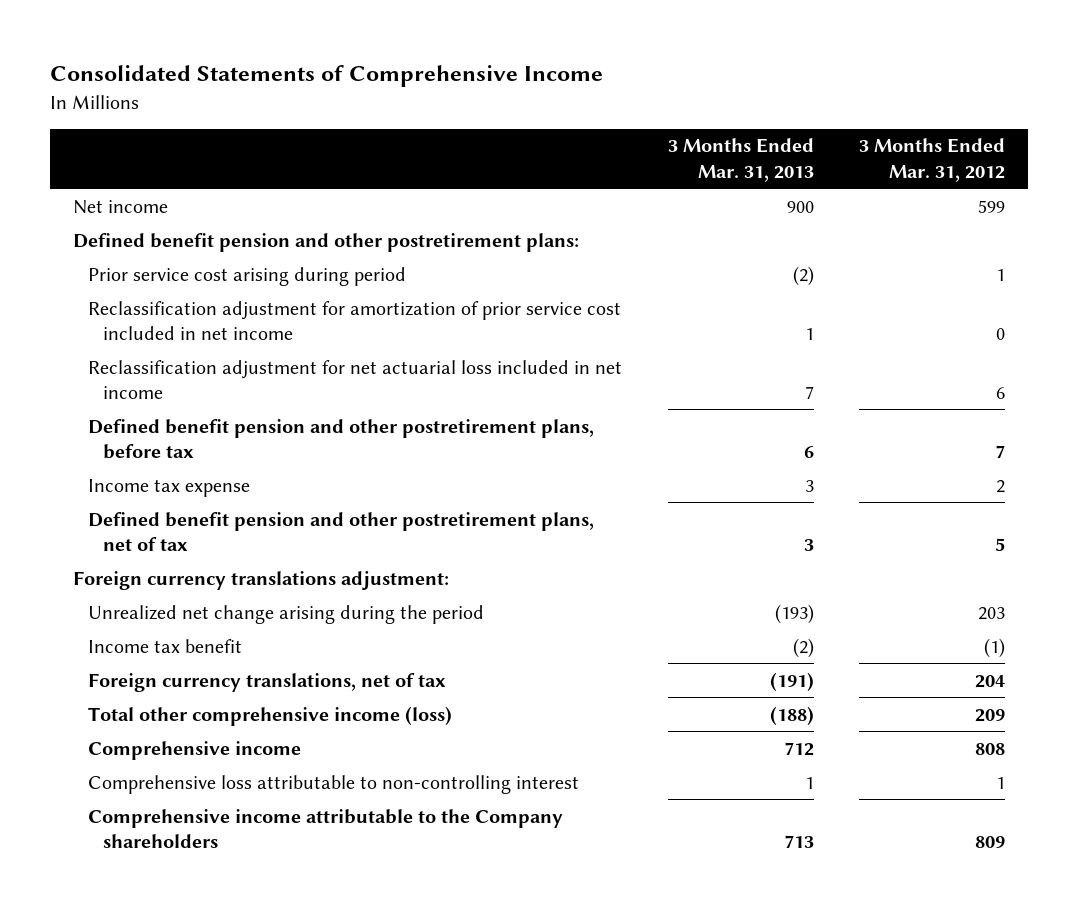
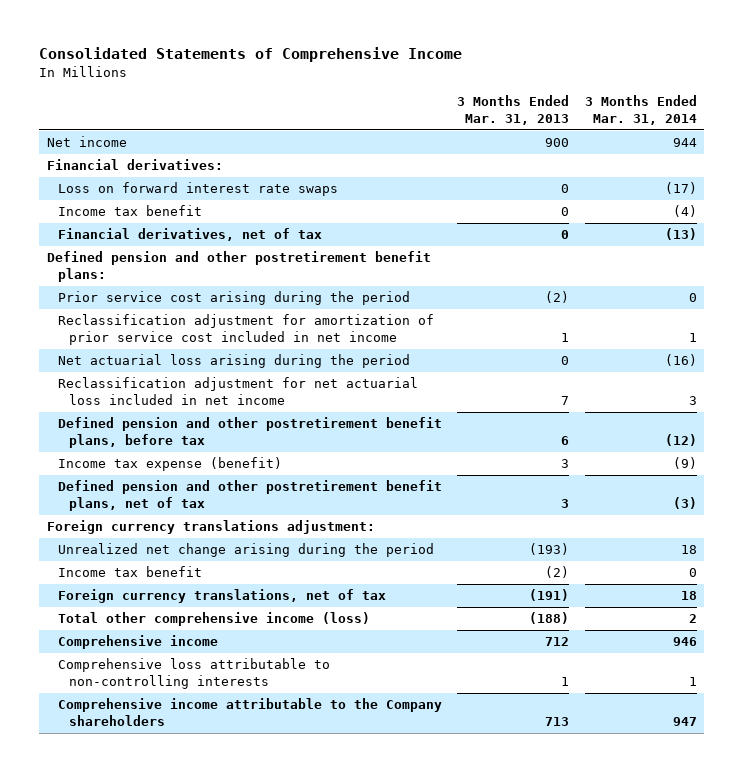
- | 3 Months Ended Mar. 31, 2013 | 3 Months Ended Mar. 31, 2012
+ | 3 Months Ended Mar. 31, 2013 | 3 Months Ended Mar. 31, 2014
- Defined benefit pension and other postretirement plans:
- Prior service cost arising during period | (2) | 1
+ Financial derivatives:
+ Loss on forward interest rate swaps | 0 | (17)
+ Income tax benefit | 0 | (4)
+ Financial derivatives, net of tax | 0 | (13)
+ Defined pension and other postretirement benefit plans:
+ Prior service cost arising during the period | (2) | 0
+ Net actuarial loss arising during the period | 0 | (16)
- Defined benefit pension and other postretirement plans, before tax | 6 | 7
- Income tax expense | 3 | 2
- Defined benefit pension and other postretirement plans, net of tax | 3 | 5
+ Defined pension and other postretirement benefit plans, before tax | 6 | (12)
+ Income tax expense (benefit) | 3 | (9)
+ Defined pension and other postretirement benefit plans, net of tax | 3 | (3)
- Comprehensive loss attributable to non-controlling interest | 1 | 1
+ Comprehensive loss attributable to non-controlling interests | 1 | 1

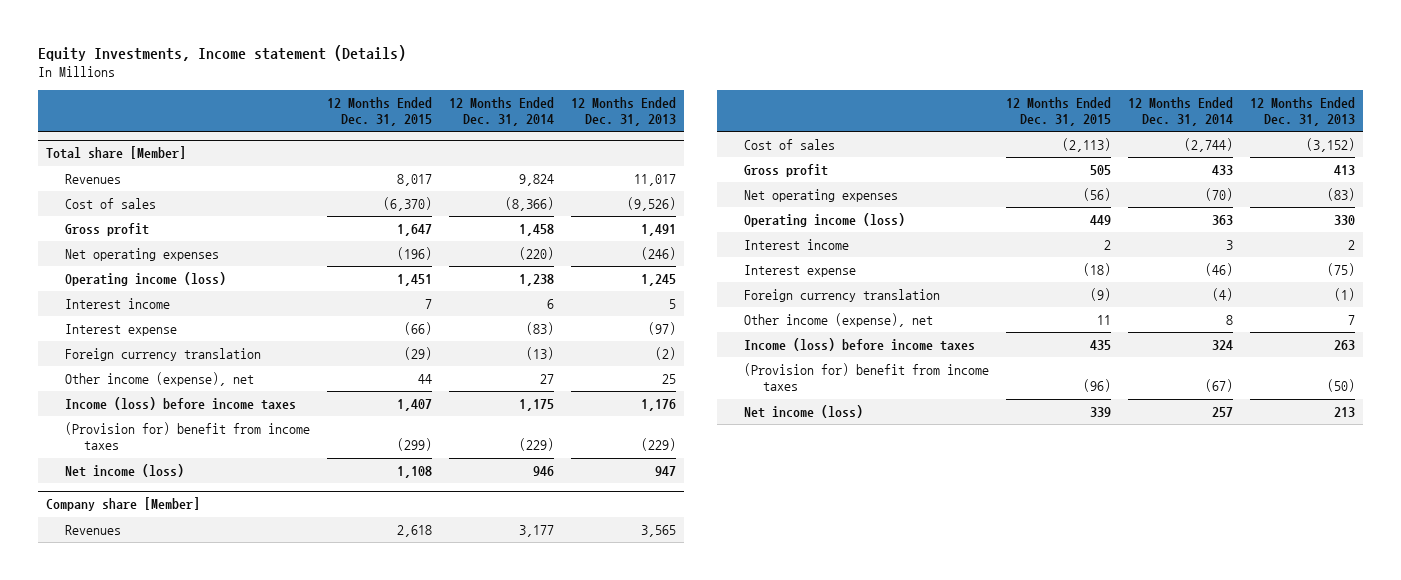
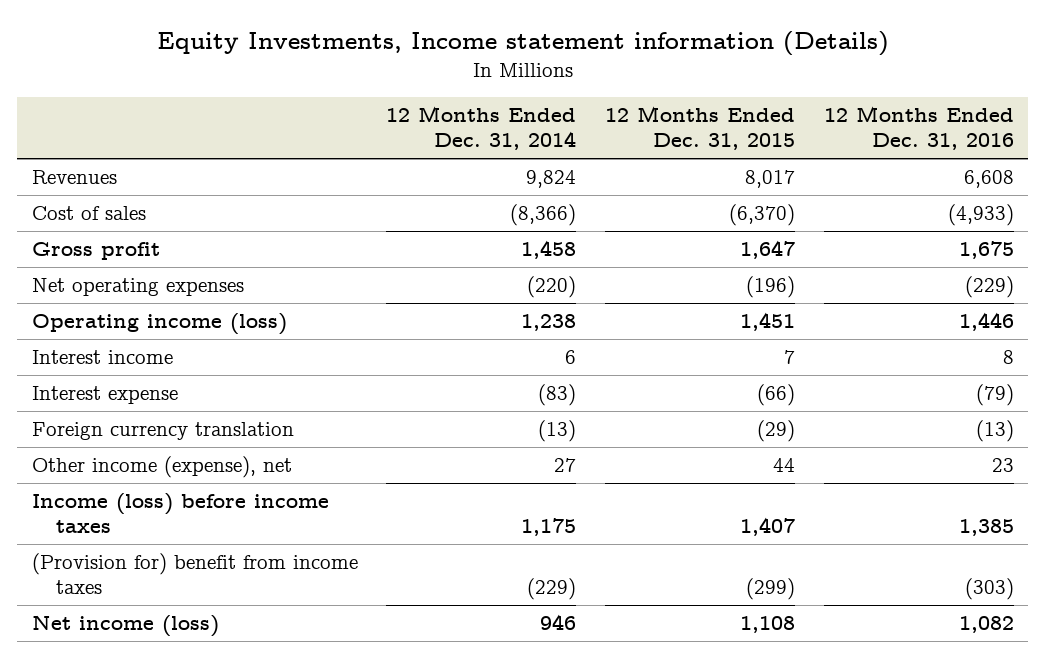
- Equity Investments, Income statement (Details)
+ Equity Investments, Income statement information (Details)
- | 12 Months Ended Dec. 31, 2015 | 12 Months Ended Dec. 31, 2014 | 12 Months Ended Dec. 31, 2013
+ | 12 Months Ended Dec. 31, 2014 | 12 Months Ended Dec. 31, 2015 | 12 Months Ended Dec. 31, 2016
- Total share [Member]
- Company share [Member]
- Revenues | 2,618 | 3,177 | 3,565
- Cost of sales | (2,113) | (2,744) | (3,152)
- Gross profit | 505 | 433 | 413
- Net operating expenses | (56) | (70) | (83)
- Operating income (loss) | 449 | 363 | 330
- Interest income | 2 | 3 | 2
- Interest expense | (18) | (46) | (75)
- Foreign currency translation | (9) | (4) | (1)
- Other income (expense), net | 11 | 8 | 7
- Income (loss) before income taxes | 435 | 324 | 263
- (Provision for) benefit from income taxes | (96) | (67) | (50)
- Net income (loss) | 339 | 257 | 213

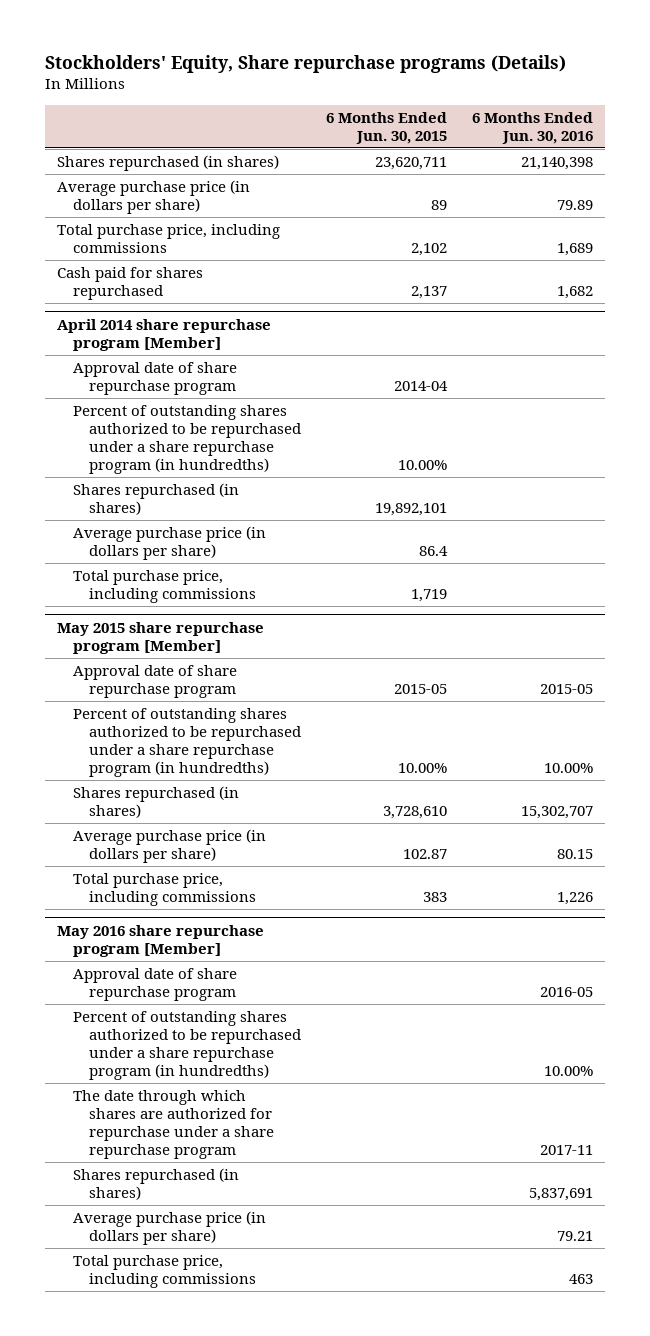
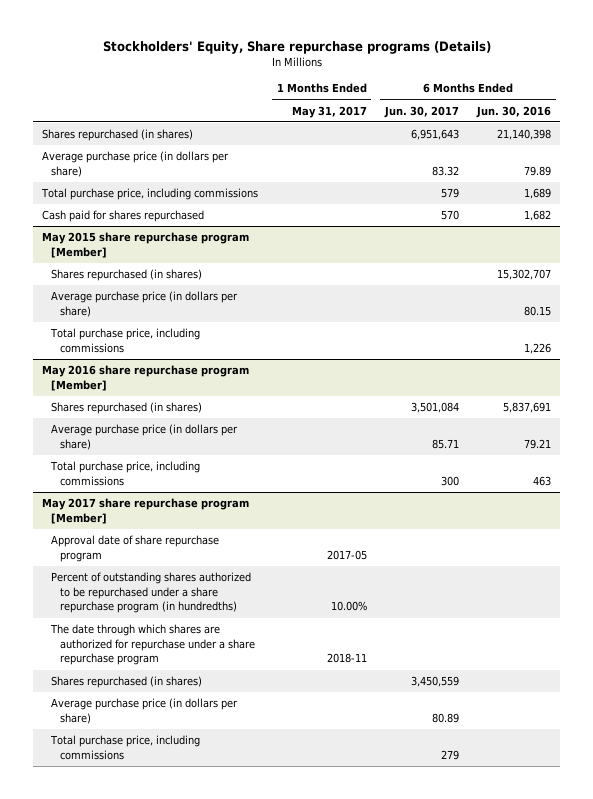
- | 6 Months Ended Jun. 30, 2015 | 6 Months Ended Jun. 30, 2016
+ | 1 Months Ended May 31, 2017 | 6 Months Ended Jun. 30, 2017 | 6 Months Ended Jun. 30, 2016
- April 2014 share repurchase program [Member]
- Approval date of share repurchase program | 2014-04 |
- Percent of outstanding shares authorized to be repurchased under a share repurchase program (in hundredths) | 10.00% |
- Shares repurchased (in shares) | 19,892,101 |
- Average purchase price (in dollars per share) | 86.4 |
- Total purchase price, including commissions | 1,719 |
@ May 2015 share repurchase program [Member]
- Approval date of share repurchase program | 2015-05 | 2015-05
- Percent of outstanding shares authorized to be repurchased under a share repurchase program (in hundredths) | 10.00% | 10.00%
@ May 2016 share repurchase program [Member]
- Approval date of share repurchase program | | 2016-05
- Percent of outstanding shares authorized to be repurchased under a share repurchase program (in hundredths) | | 10.00%
- The date through which shares are authorized for repurchase under a share repurchase program | | 2017-11
+ May 2017 share repurchase program [Member]
+ Approval date of share repurchase program | 2017-05 | |
+ Percent of outstanding shares authorized to be repurchased under a share repurchase program (in hundredths) | 10.00% | |
+ The date through which shares are authorized for repurchase under a share repurchase program | 2018-11 | |
+ Shares repurchased (in shares) | | 3,450,559 |
+ Average purchase price (in dollars per share) | | 80.89 |
+ Total purchase price, including commissions | | 279 |

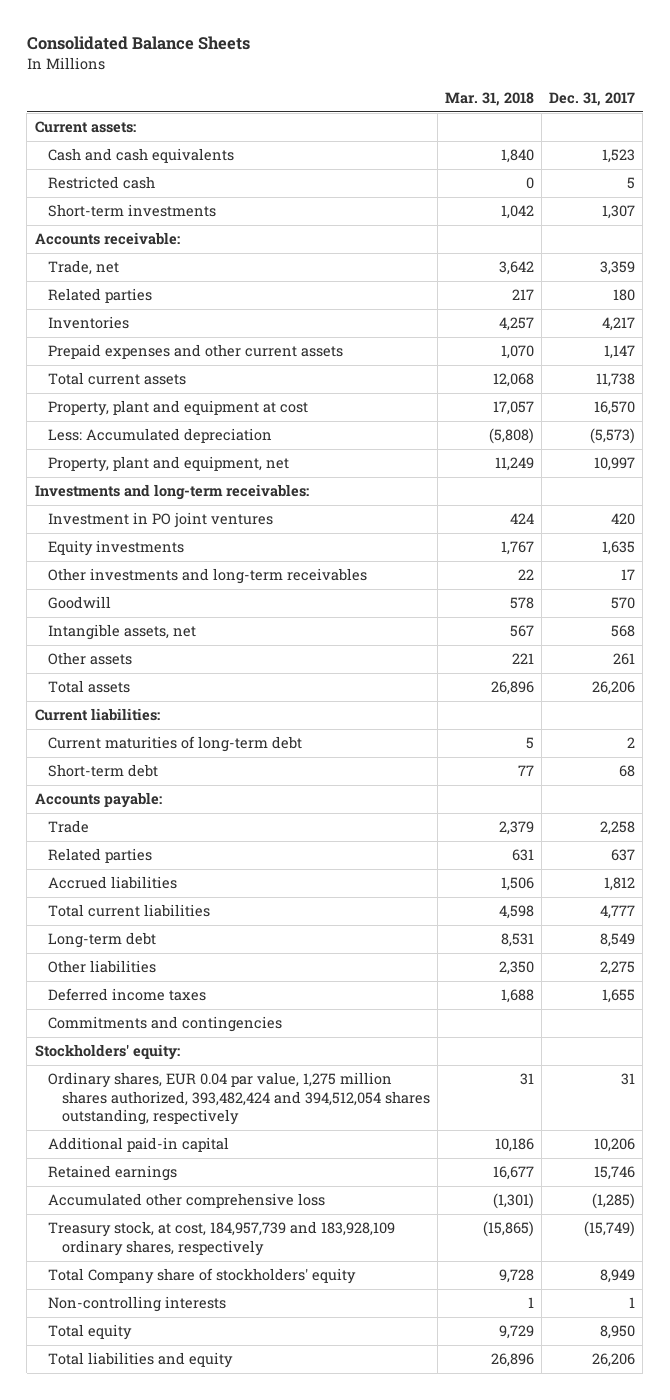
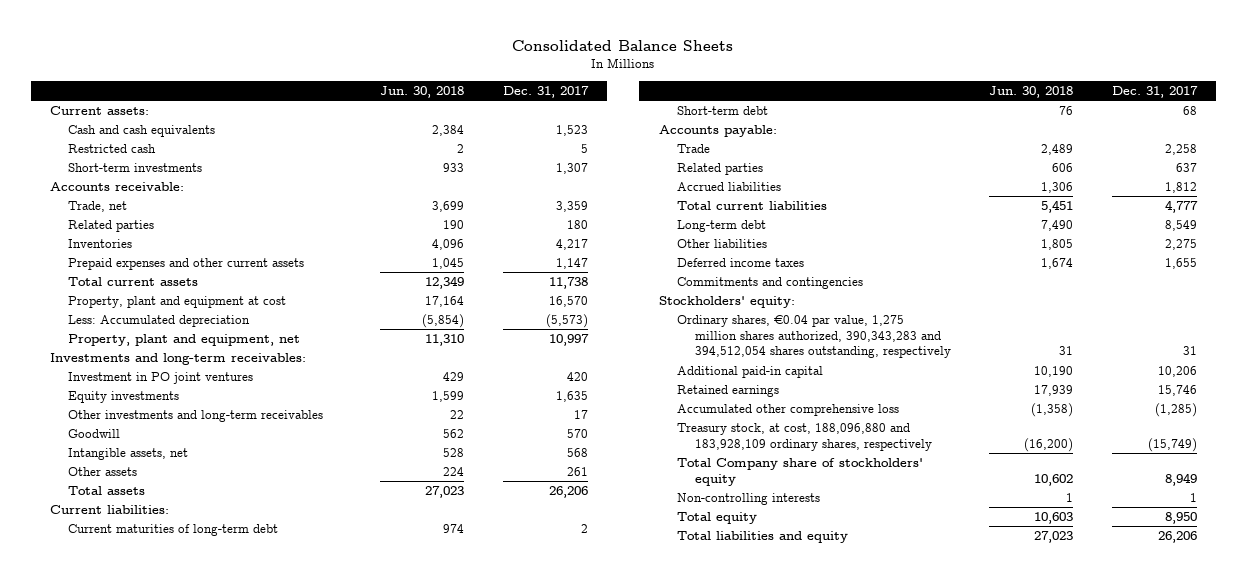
- | Mar. 31, 2018 | Dec. 31, 2017
+ | Jun. 30, 2018 | Dec. 31, 2017
- Ordinary shares, EUR 0.04 par value, 1,275 million shares authorized, 393,482,424 and 394,512,054 shares outstanding, respectively | 31 | 31
+ Ordinary shares, €0.04 par value, 1,275 million shares authorized, 390,343,283 and 394,512,054 shares outstanding, respectively | 31 | 31
- Treasury stock, at cost, 184,957,739 and 183,928,109 ordinary shares, respectively | (15,865) | (15,749)
+ Treasury stock, at cost, 188,096,880 and 183,928,109 ordinary shares, respectively | (16,200) | (15,749)

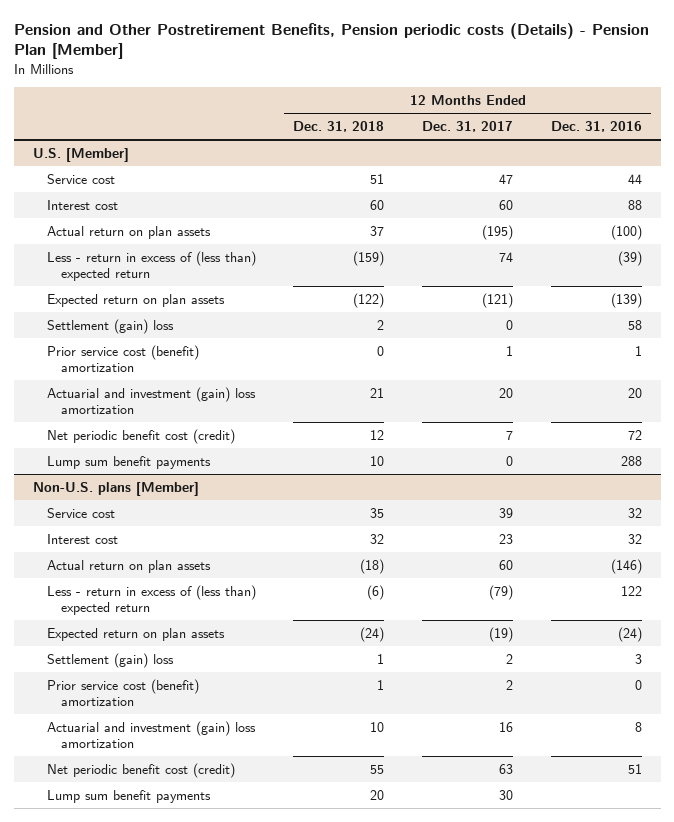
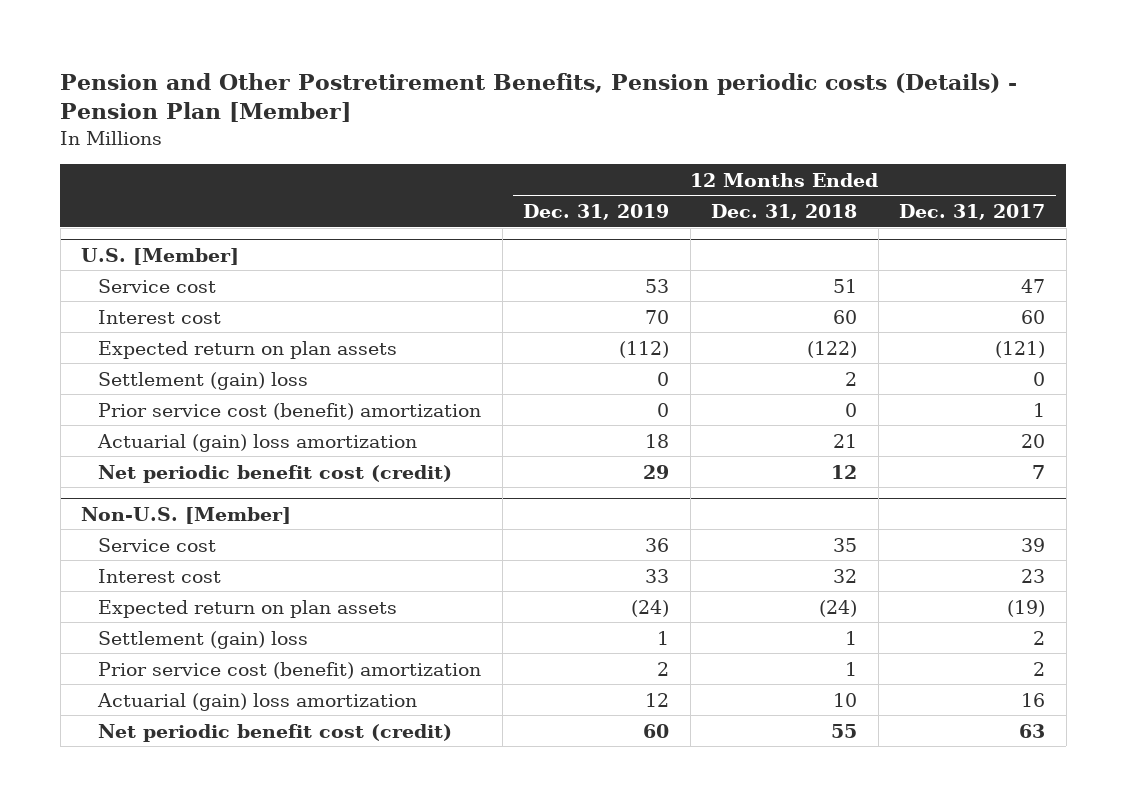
- | 12 Months Ended Dec. 31, 2018 | 12 Months Ended Dec. 31, 2017 | 12 Months Ended Dec. 31, 2016
+ | 12 Months Ended Dec. 31, 2019 | 12 Months Ended Dec. 31, 2018 | 12 Months Ended Dec. 31, 2017
@ U.S. [Member]
- Actual return on plan assets | 37 | (195) | (100)
- Less - return in excess of (less than) expected return | (159) | 74 | (39)
- Actuarial and investment (gain) loss amortization | 21 | 20 | 20
+ Actuarial (gain) loss amortization | 18 | 21 | 20
- Lump sum benefit payments | 10 | 0 | 288
- Non-U.S. plans [Member]
+ Non-U.S. [Member]
- Actual return on plan assets | (18) | 60 | (146)
- Less - return in excess of (less than) expected return | (6) | (79) | 122
- Actuarial and investment (gain) loss amortization | 10 | 16 | 8
+ Actuarial (gain) loss amortization | 12 | 10 | 16
- Lump sum benefit payments | 20 | 30 |

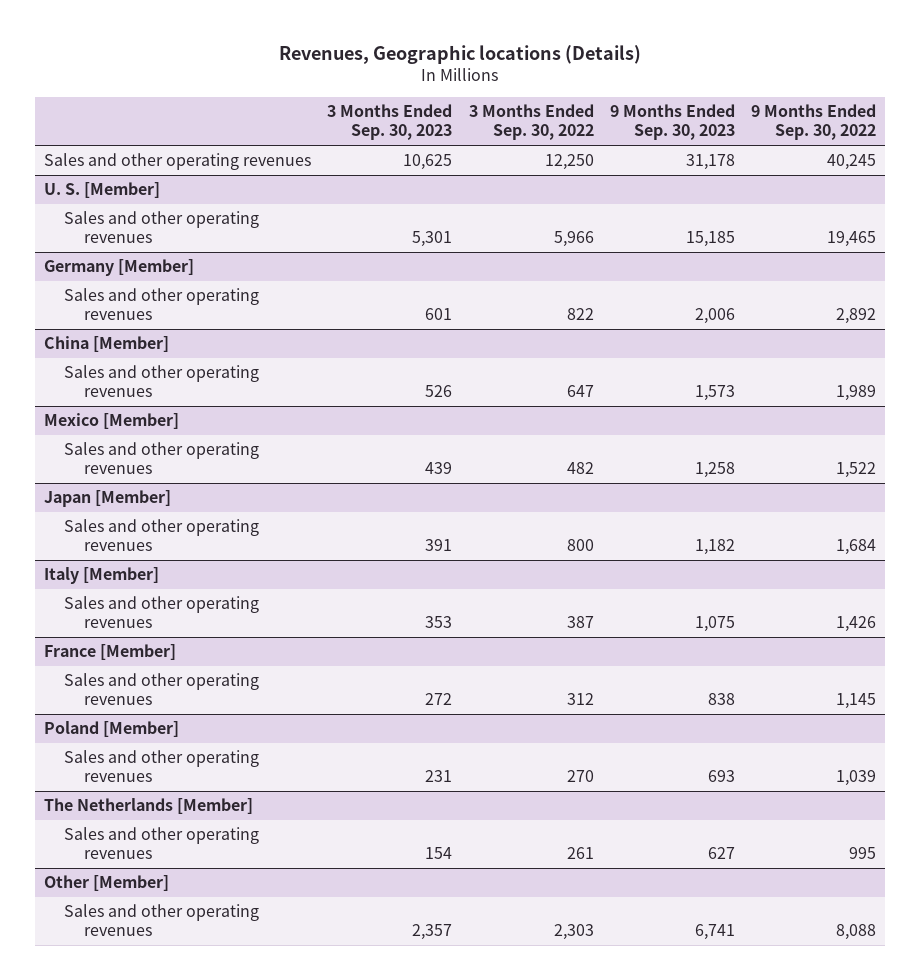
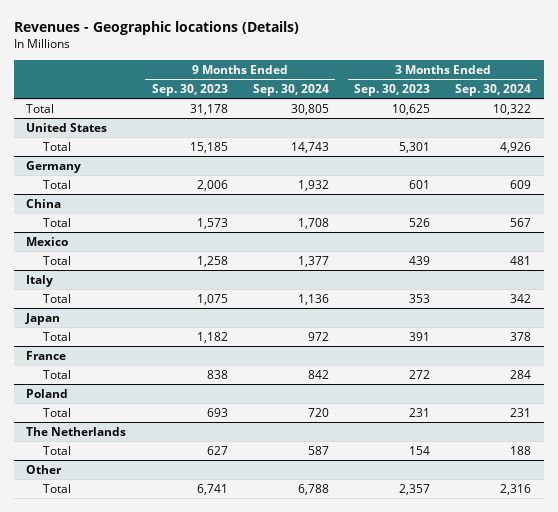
- Revenues, Geographic locations (Details)
+ Revenues - Geographic locations (Details)
- | 3 Months Ended Sep. 30, 2023 | 3 Months Ended Sep. 30, 2022 | 9 Months Ended Sep. 30, 2023 | 9 Months Ended Sep. 30, 2022
+ | 9 Months Ended Sep. 30, 2023 | 9 Months Ended Sep. 30, 2024 | 3 Months Ended Sep. 30, 2023 | 3 Months Ended Sep. 30, 2024
- Sales and other operating revenues | 10,625 | 12,250 | 31,178 | 40,245
- U. S. [Member]
- Sales and other operating revenues | 5,301 | 5,966 | 15,185 | 19,465
- Germany [Member]
- Sales and other operating revenues | 601 | 822 | 2,006 | 2,892
- China [Member]
- Sales and other operating revenues | 526 | 647 | 1,573 | 1,989
- Mexico [Member]
- Sales and other operating revenues | 439 | 482 | 1,258 | 1,522
- Japan [Member]
- Sales and other operating revenues | 391 | 800 | 1,182 | 1,684
- Italy [Member]
- Sales and other operating revenues | 353 | 387 | 1,075 | 1,426
- France [Member]
- Sales and other operating revenues | 272 | 312 | 838 | 1,145
- Poland [Member]
- Sales and other operating revenues | 231 | 270 | 693 | 1,039
- The Netherlands [Member]
- Sales and other operating revenues | 154 | 261 | 627 | 995
- Other [Member]
- Sales and other operating revenues | 2,357 | 2,303 | 6,741 | 8,088
+ Total | 31,178 | 30,805 | 10,625 | 10,322
+ United States
+ Total | 15,185 | 14,743 | 5,301 | 4,926
+ Germany
+ Total | 2,006 | 1,932 | 601 | 609
+ China
+ Total | 1,573 | 1,708 | 526 | 567
+ Mexico
+ Total | 1,258 | 1,377 | 439 | 481
+ Italy
+ Total | 1,075 | 1,136 | 353 | 342
+ Japan
+ Total | 1,182 | 972 | 391 | 378
+ France
+ Total | 838 | 842 | 272 | 284
+ Poland
+ Total | 693 | 720 | 231 | 231
+ The Netherlands
+ Total | 627 | 587 | 154 | 188
+ Other
+ Total | 6,741 | 6,788 | 2,357 | 2,316

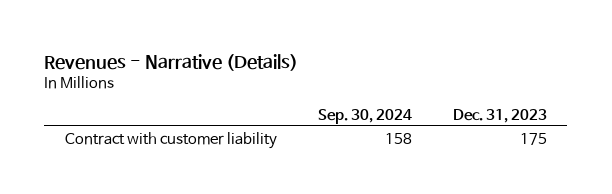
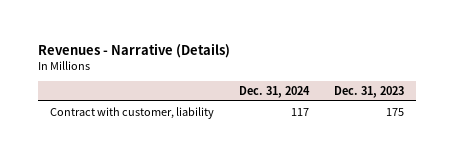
- | Sep. 30, 2024 | Dec. 31, 2023
+ | Dec. 31, 2024 | Dec. 31, 2023
- Contract with customer liability | 158 | 175
+ Contract with customer, liability | 117 | 175

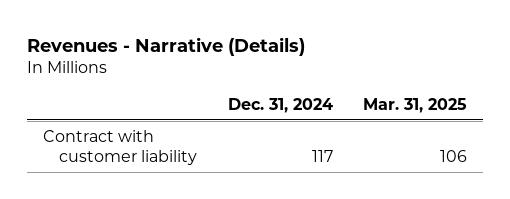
- | Dec. 31, 2024 | Dec. 31, 2023
+ | Dec. 31, 2024 | Mar. 31, 2025
- Contract with customer, liability | 117 | 175
+ Contract with customer liability | 117 | 106

